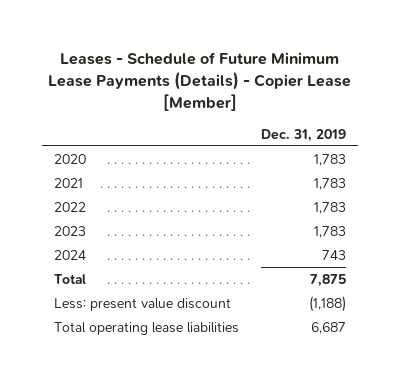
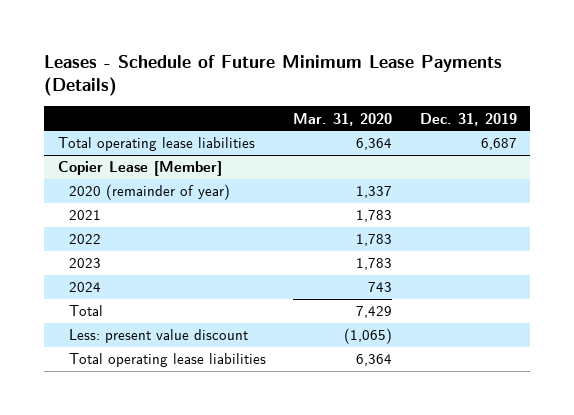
- Leases - Schedule of Future Minimum Lease Payments (Details) - Copier Lease [Member]
+ Leases - Schedule of Future Minimum Lease Payments (Details)
- | Dec. 31, 2019
+ | Mar. 31, 2020 | Dec. 31, 2019
- 2020 | 1,783
- 2021 | 1,783
- 2022 | 1,783
- 2023 | 1,783
- 2024 | 743
- Total | 7,875
- Less: present value discount | (1,188)
+ Copier Lease [Member]
+ 2020 (remainder of year) | 1,337 |
+ 2021 | 1,783 |
+ 2022 | 1,783 |
+ 2023 | 1,783 |
+ 2024 | 743 |
+ Total | 7,429 |
+ Less: present value discount | (1,065) |
+ Total operating lease liabilities | 6,364 |

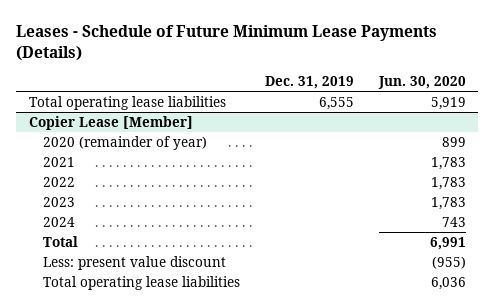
- | Mar. 31, 2020 | Dec. 31, 2019
+ | Dec. 31, 2019 | Jun. 30, 2020
- Total operating lease liabilities | 6,364 | 6,687
+ Total operating lease liabilities | 6,555 | 5,919

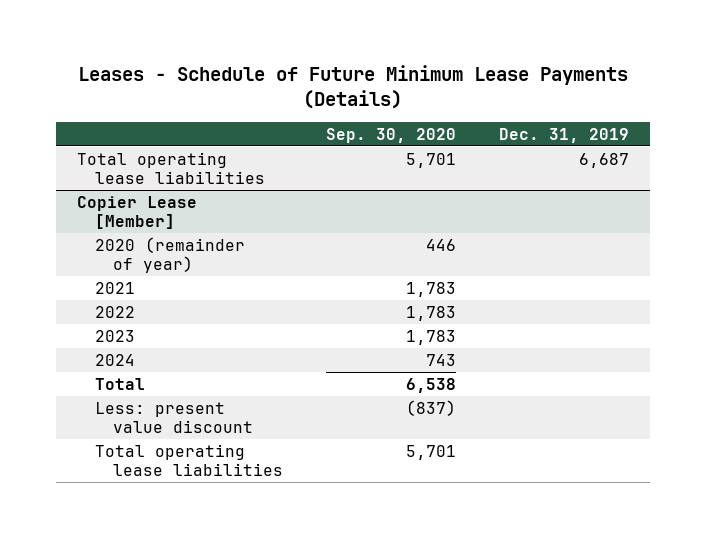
- | Dec. 31, 2019 | Jun. 30, 2020
+ | Sep. 30, 2020 | Dec. 31, 2019
- Total operating lease liabilities | 6,555 | 5,919
+ Total operating lease liabilities | 5,701 | 6,687

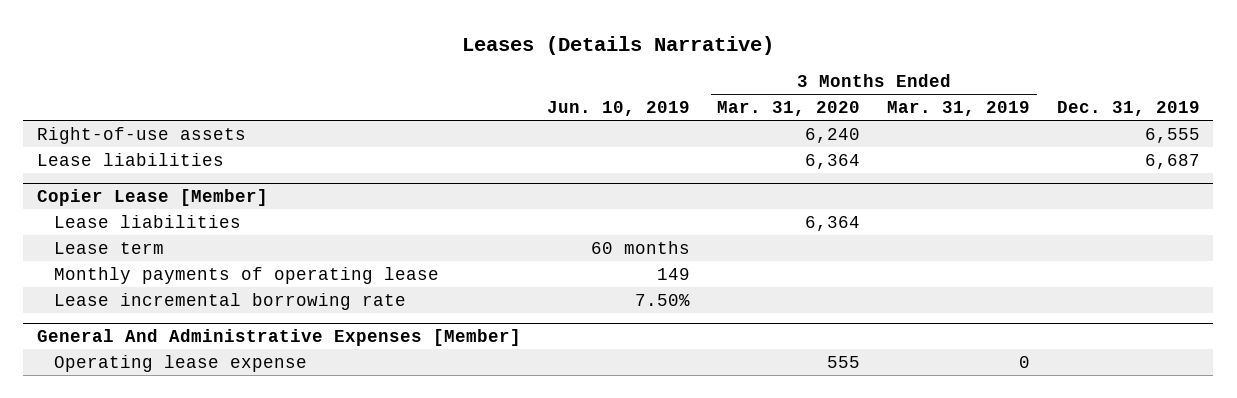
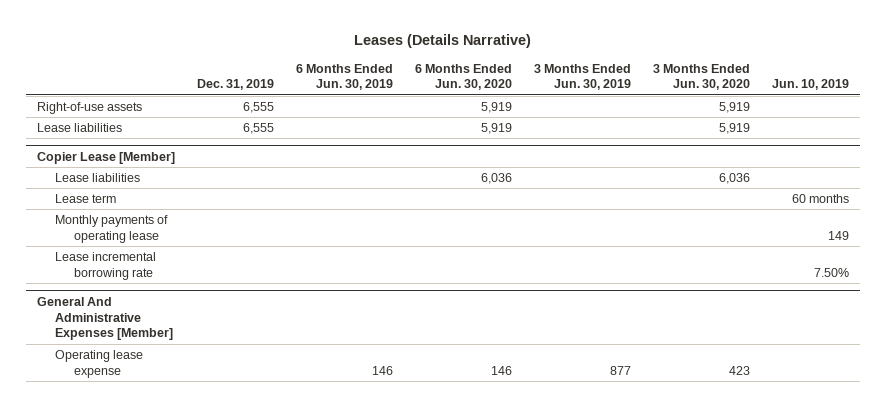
- | Jun. 10, 2019 | 3 Months Ended Mar. 31, 2020 | 3 Months Ended Mar. 31, 2019 | Dec. 31, 2019
+ | Dec. 31, 2019 | 6 Months Ended Jun. 30, 2019 | 6 Months Ended Jun. 30, 2020 | 3 Months Ended Jun. 30, 2019 | 3 Months Ended Jun. 30, 2020 | Jun. 10, 2019
- Lease liabilities | | 6,364 | | 6,687
+ Lease liabilities | 6,555 | | 5,919 | | 5,919 |

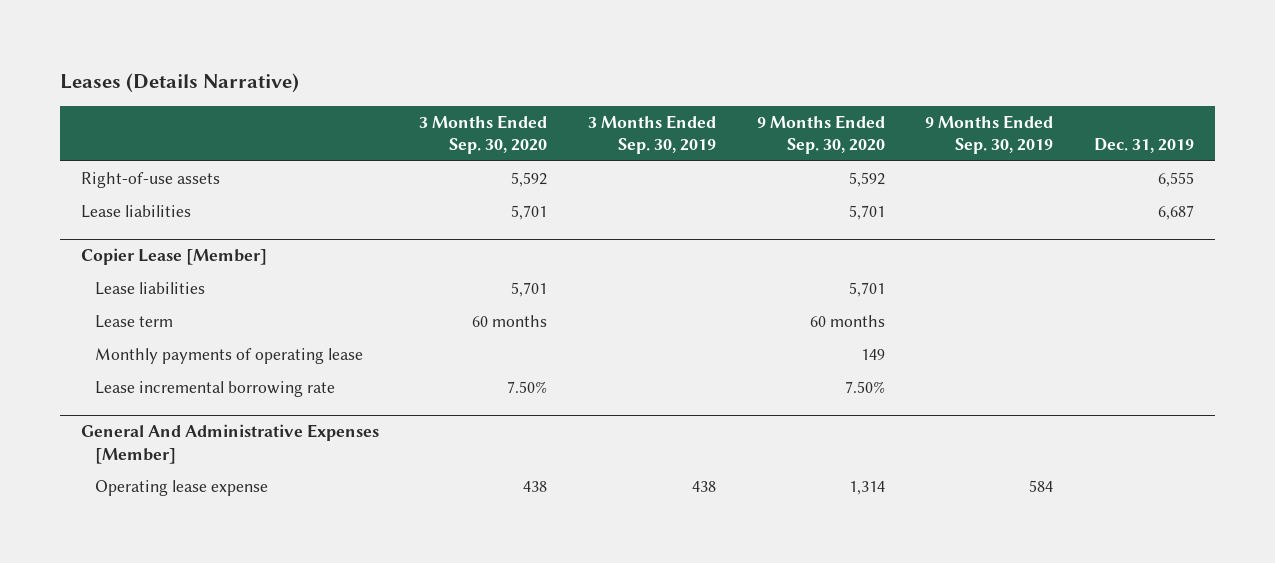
- | Dec. 31, 2019 | 6 Months Ended Jun. 30, 2019 | 6 Months Ended Jun. 30, 2020 | 3 Months Ended Jun. 30, 2019 | 3 Months Ended Jun. 30, 2020 | Jun. 10, 2019
+ | 3 Months Ended Sep. 30, 2020 | 3 Months Ended Sep. 30, 2019 | 9 Months Ended Sep. 30, 2020 | 9 Months Ended Sep. 30, 2019 | Dec. 31, 2019
- Lease liabilities | 6,555 | | 5,919 | | 5,919 |
+ Lease liabilities | 5,701 | | 5,701 | | 6,687

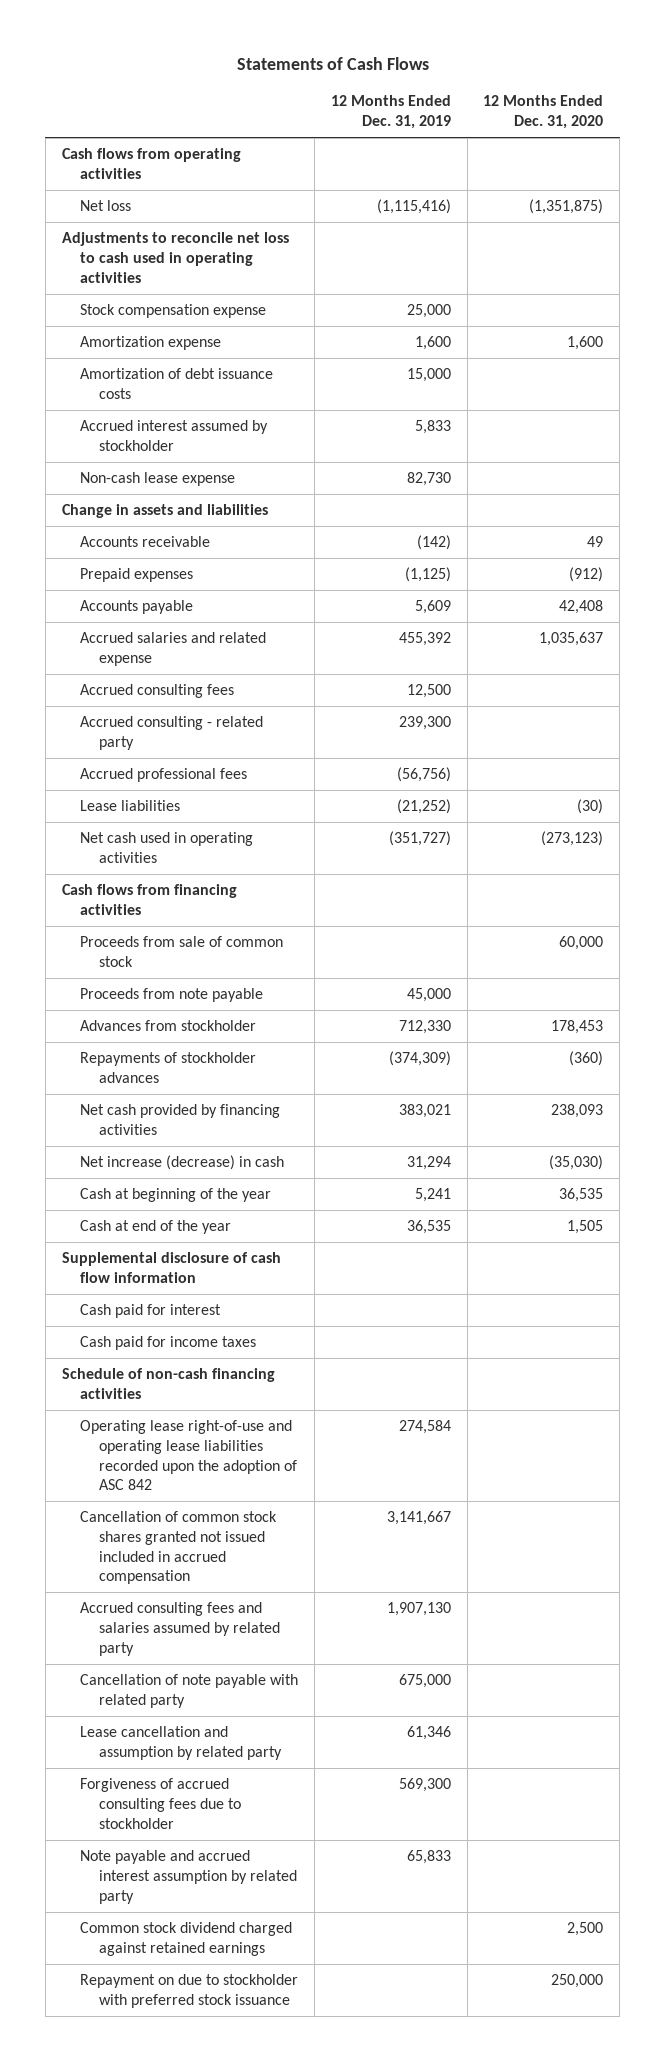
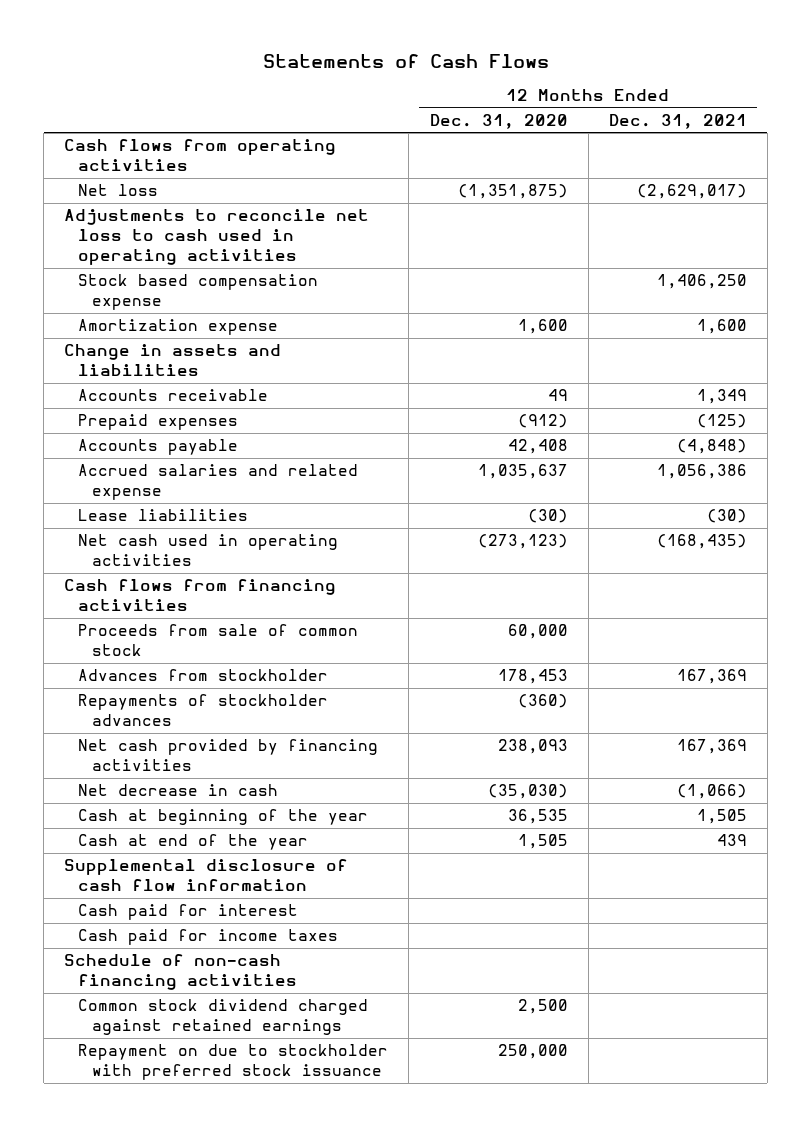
- | 12 Months Ended Dec. 31, 2019 | 12 Months Ended Dec. 31, 2020
+ | 12 Months Ended Dec. 31, 2020 | 12 Months Ended Dec. 31, 2021
- Stock compensation expense | 25,000 |
+ Stock based compensation expense | | 1,406,250
- Amortization of debt issuance costs | 15,000 |
- Accrued interest assumed by stockholder | 5,833 |
- Non-cash lease expense | 82,730 |
- Accrued consulting fees | 12,500 |
- Accrued consulting - related party | 239,300 |
- Accrued professional fees | (56,756) |
- Proceeds from note payable | 45,000 |
- Net increase (decrease) in cash | 31,294 | (35,030)
+ Net decrease in cash | (35,030) | (1,066)
- Operating lease right-of-use and operating lease liabilities recorded upon the adoption of ASC 842 | 274,584 |
- Cancellation of common stock shares granted not issued included in accrued compensation | 3,141,667 |
- Accrued consulting fees and salaries assumed by related party | 1,907,130 |
- Cancellation of note payable with related party | 675,000 |
- Lease cancellation and assumption by related party | 61,346 |
- Forgiveness of accrued consulting fees due to stockholder | 569,300 |
- Note payable and accrued interest assumption by related party | 65,833 |

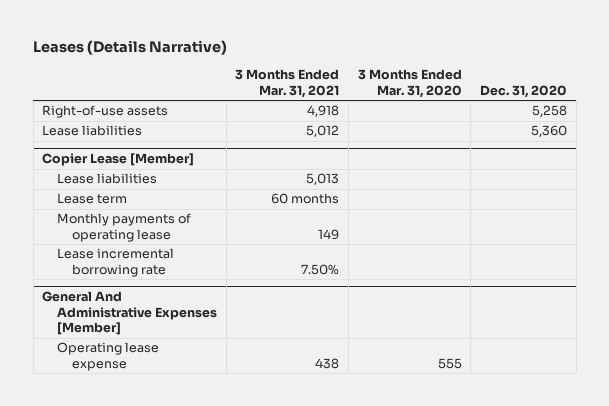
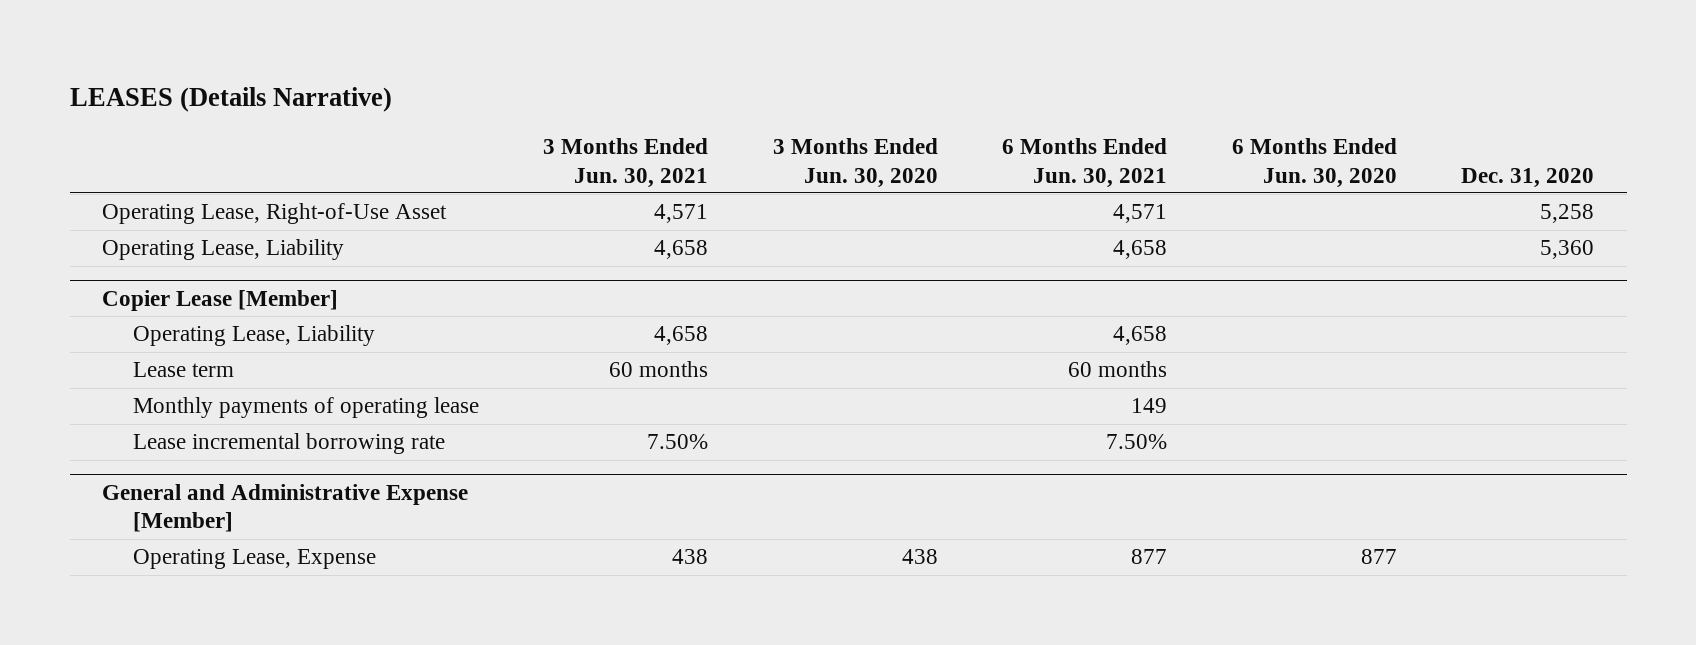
- Leases (Details Narrative)
+ LEASES (Details Narrative)
- | 3 Months Ended Mar. 31, 2021 | 3 Months Ended Mar. 31, 2020 | Dec. 31, 2020
+ | 3 Months Ended Jun. 30, 2021 | 3 Months Ended Jun. 30, 2020 | 6 Months Ended Jun. 30, 2021 | 6 Months Ended Jun. 30, 2020 | Dec. 31, 2020
- Right-of-use assets | 4,918 | | 5,258
- Lease liabilities | 5,012 | | 5,360
+ Operating Lease, Right-of-Use Asset | 4,571 | | 4,571 | | 5,258
+ Operating Lease, Liability | 4,658 | | 4,658 | | 5,360
@ Copier Lease [Member]
- Lease liabilities | 5,013 | |
+ Operating Lease, Liability | 4,658 | | 4,658 | |
- General And Administrative Expenses [Member]
- Operating lease expense | 438 | 555 |
+ General and Administrative Expense [Member]
+ Operating Lease, Expense | 438 | 438 | 877 | 877 |

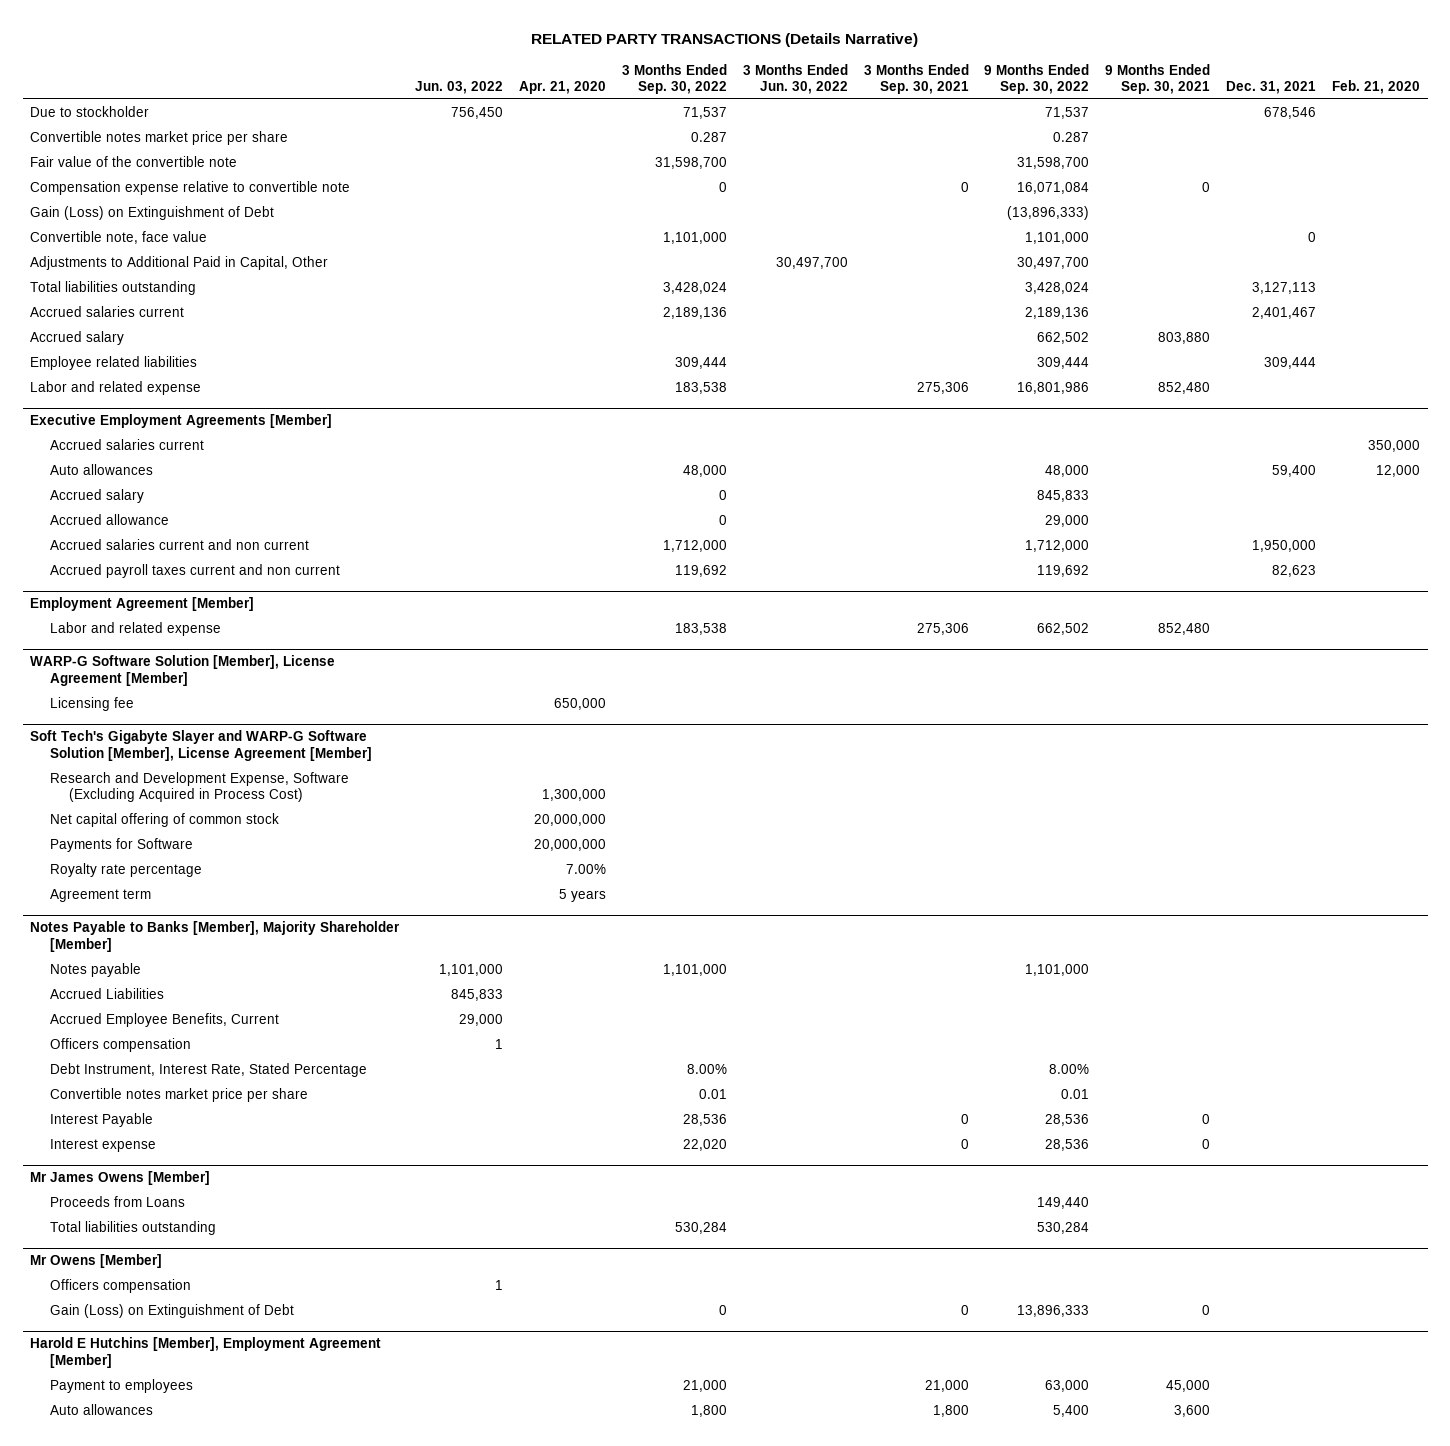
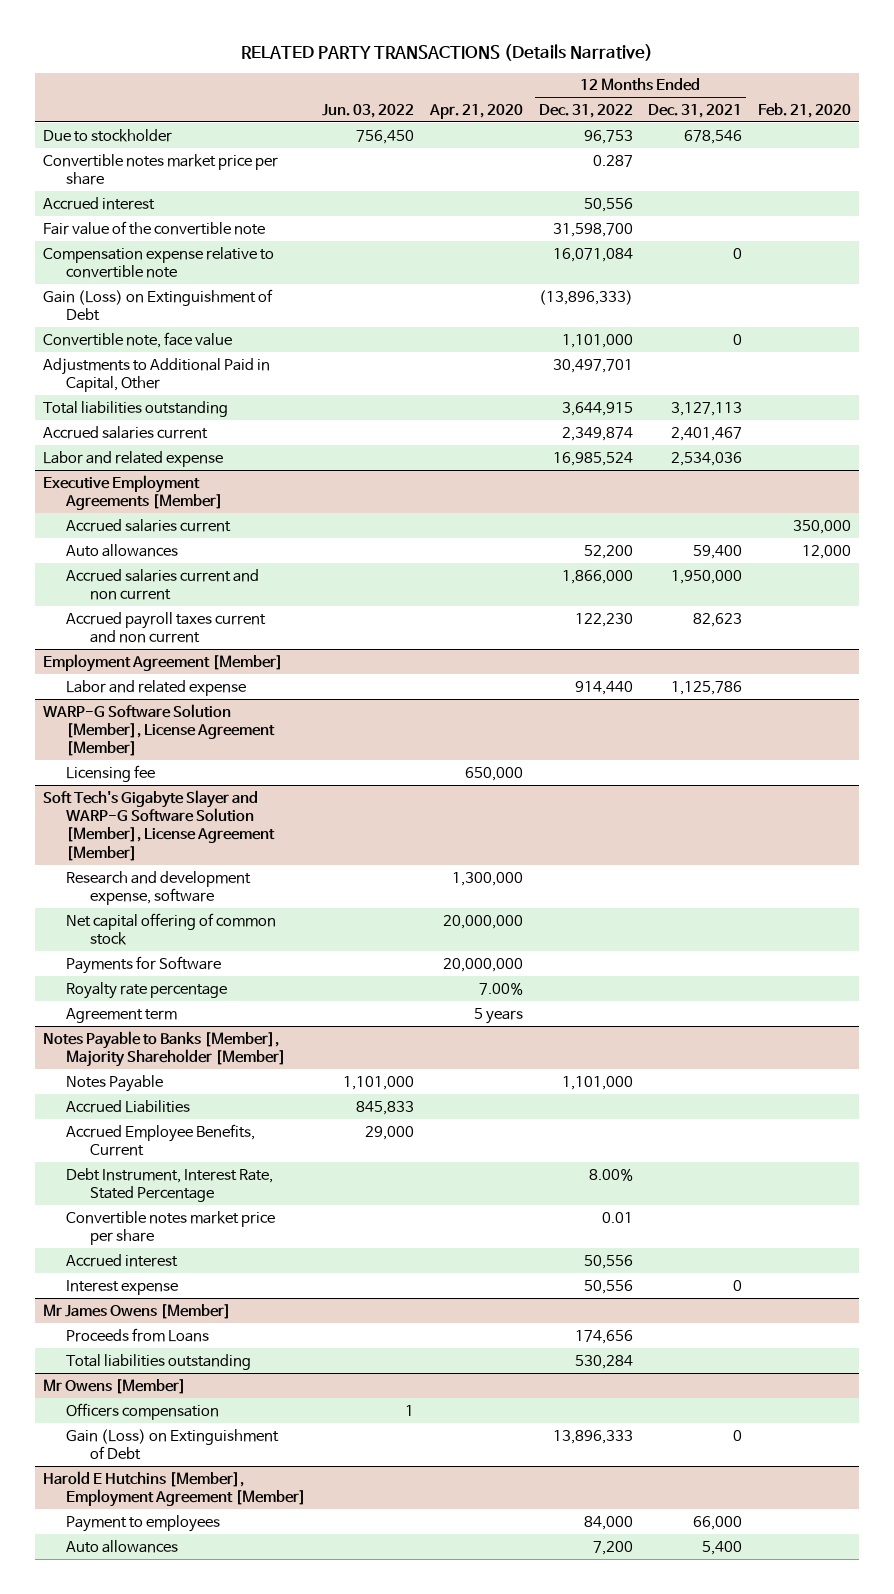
- | Jun. 03, 2022 | Apr. 21, 2020 | 3 Months Ended Sep. 30, 2022 | 3 Months Ended Jun. 30, 2022 | 3 Months Ended Sep. 30, 2021 | 9 Months Ended Sep. 30, 2022 | 9 Months Ended Sep. 30, 2021 | Dec. 31, 2021 | Feb. 21, 2020
+ | Jun. 03, 2022 | Apr. 21, 2020 | 12 Months Ended Dec. 31, 2022 | 12 Months Ended Dec. 31, 2021 | Feb. 21, 2020
+ Accrued interest | | | 50,556 | |
- Accrued salary | | | | | | 662,502 | 803,880 | |
- Employee related liabilities | | | 309,444 | | | 309,444 | | 309,444 |
@ Executive Employment Agreements [Member]
- Accrued salary | | | 0 | | | 845,833 | | |
- Accrued allowance | | | 0 | | | 29,000 | | |
@ Soft Tech's Gigabyte Slayer and WARP-G Software Solution [Member], License Agreement [Member]
- Research and Development Expense, Software (Excluding Acquired in Process Cost) | | 1,300,000 | | | | | | |
+ Research and development expense, software | | 1,300,000 | | |
@ Notes Payable to Banks [Member], Majority Shareholder [Member]
- Notes payable | 1,101,000 | | 1,101,000 | | | 1,101,000 | | |
+ Notes Payable | 1,101,000 | | 1,101,000 | |
- Officers compensation | 1 | | | | | | | |
- Interest Payable | | | 28,536 | | 0 | 28,536 | 0 | |
+ Accrued interest | | | 50,556 | |

